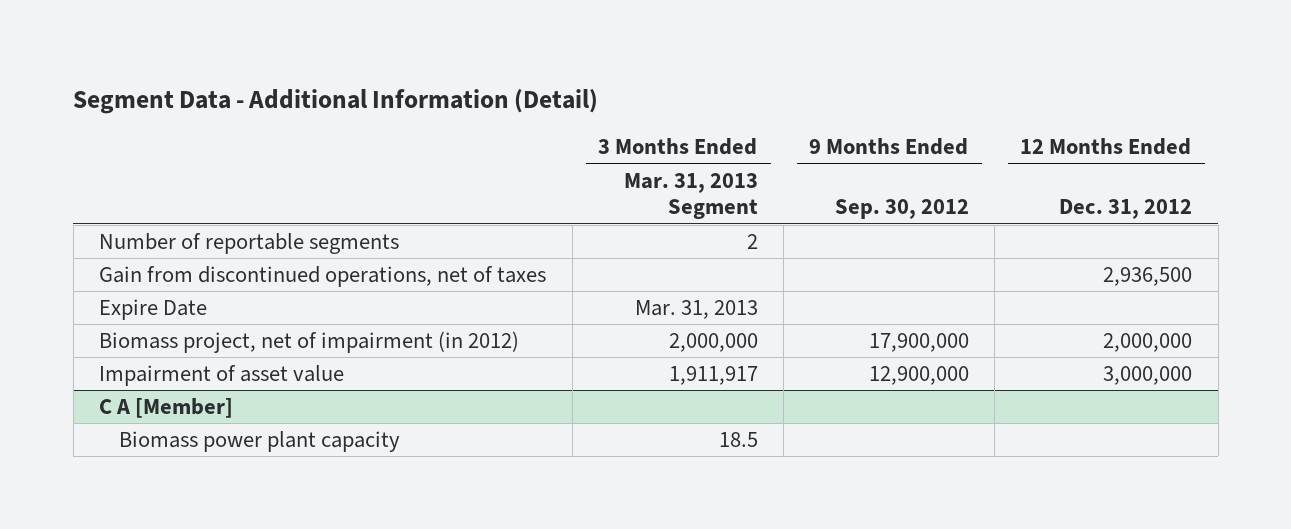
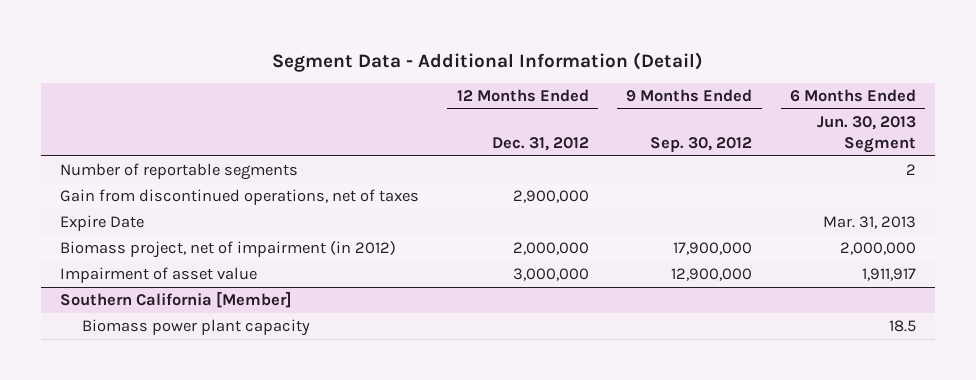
- | 3 Months Ended Mar. 31, 2013 Segment | 9 Months Ended Sep. 30, 2012 | 12 Months Ended Dec. 31, 2012
+ | 12 Months Ended Dec. 31, 2012 | 9 Months Ended Sep. 30, 2012 | 6 Months Ended Jun. 30, 2013 Segment
- Gain from discontinued operations, net of taxes | | | 2,936,500
+ Gain from discontinued operations, net of taxes | 2,900,000 | |
- C A [Member]
- Biomass power plant capacity | 18.5 | |
+ Southern California [Member]
+ Biomass power plant capacity | | | 18.5

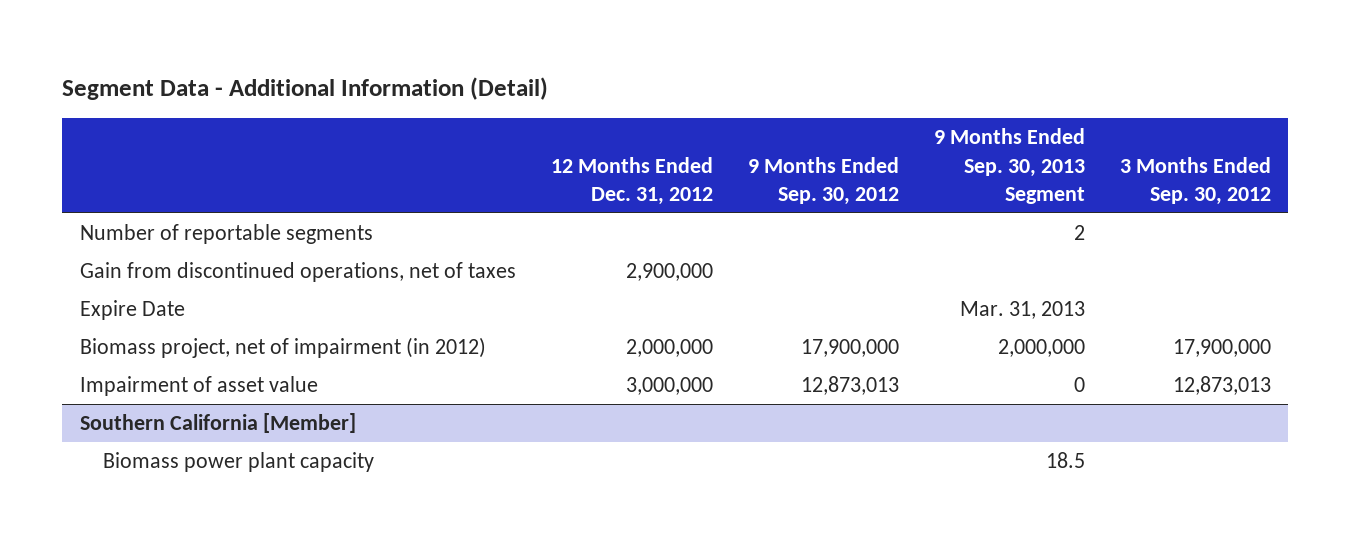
- | 12 Months Ended Dec. 31, 2012 | 9 Months Ended Sep. 30, 2012 | 6 Months Ended Jun. 30, 2013 Segment
+ | 12 Months Ended Dec. 31, 2012 | 9 Months Ended Sep. 30, 2012 | 9 Months Ended Sep. 30, 2013 Segment | 3 Months Ended Sep. 30, 2012
- Impairment of asset value | 3,000,000 | 12,900,000 | 1,911,917
+ Impairment of asset value | 3,000,000 | 12,873,013 | 0 | 12,873,013

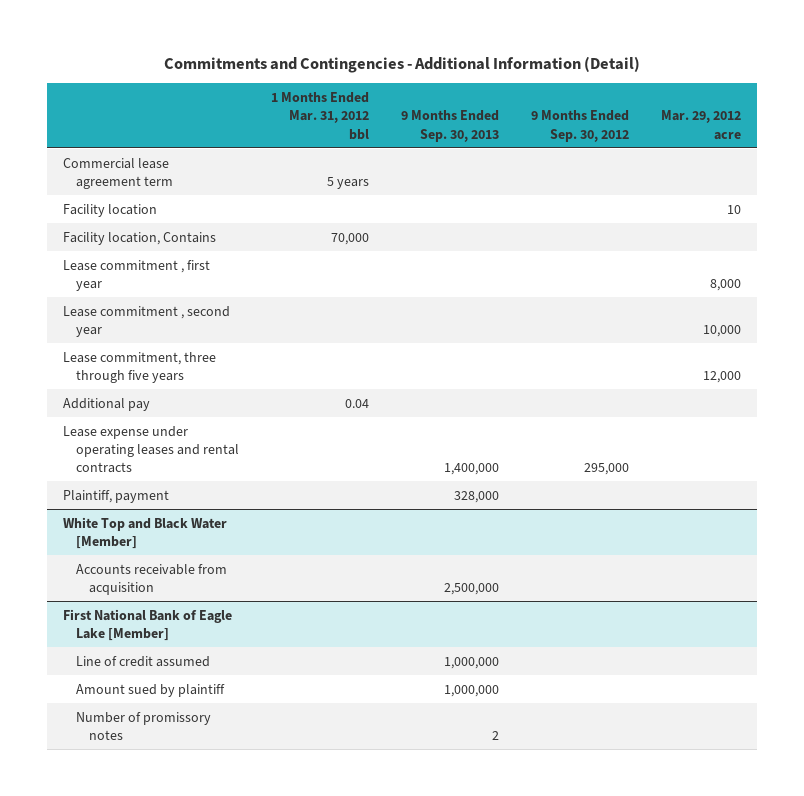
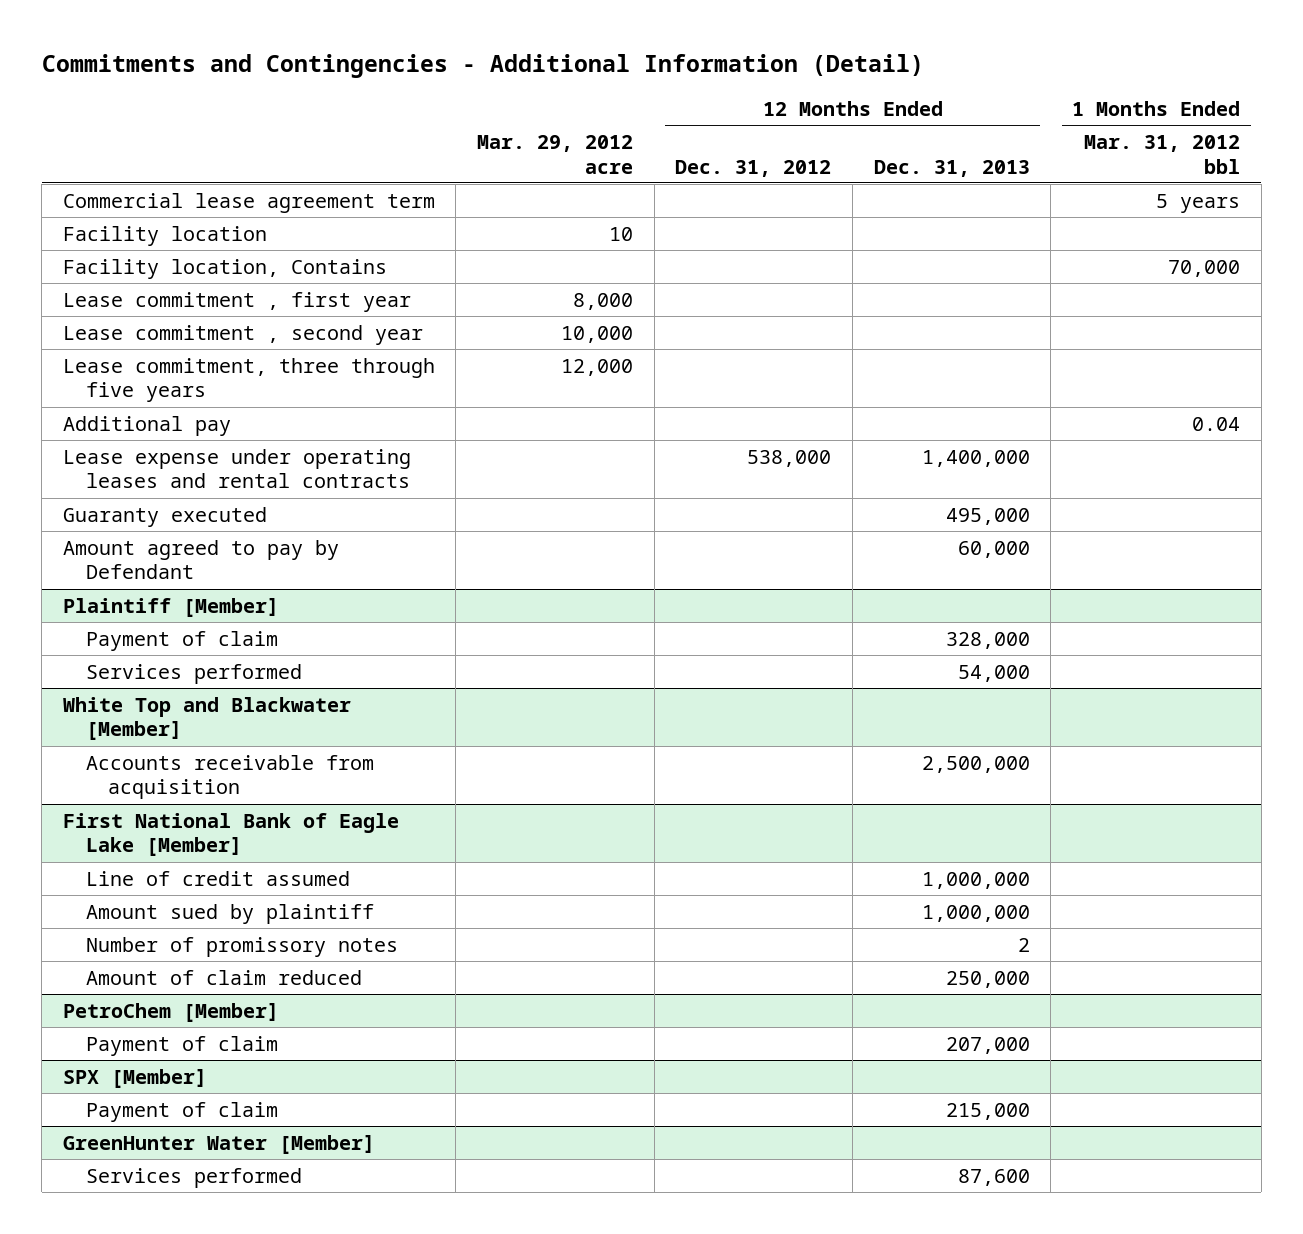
- | 1 Months Ended Mar. 31, 2012 bbl | 9 Months Ended Sep. 30, 2013 | 9 Months Ended Sep. 30, 2012 | Mar. 29, 2012 acre
+ | Mar. 29, 2012 acre | 12 Months Ended Dec. 31, 2012 | 12 Months Ended Dec. 31, 2013 | 1 Months Ended Mar. 31, 2012 bbl
- Plaintiff, payment | | 328,000 | |
- White Top and Black Water [Member]
+ Guaranty executed | | | 495,000 |
+ Amount agreed to pay by Defendant | | | 60,000 |
+ Plaintiff [Member]
+ Payment of claim | | | 328,000 |
+ Services performed | | | 54,000 |
+ White Top and Blackwater [Member]
@ First National Bank of Eagle Lake [Member]
+ Amount of claim reduced | | | 250,000 |
+ PetroChem [Member]
+ Payment of claim | | | 207,000 |
+ SPX [Member]
+ Payment of claim | | | 215,000 |
+ GreenHunter Water [Member]
+ Services performed | | | 87,600 |

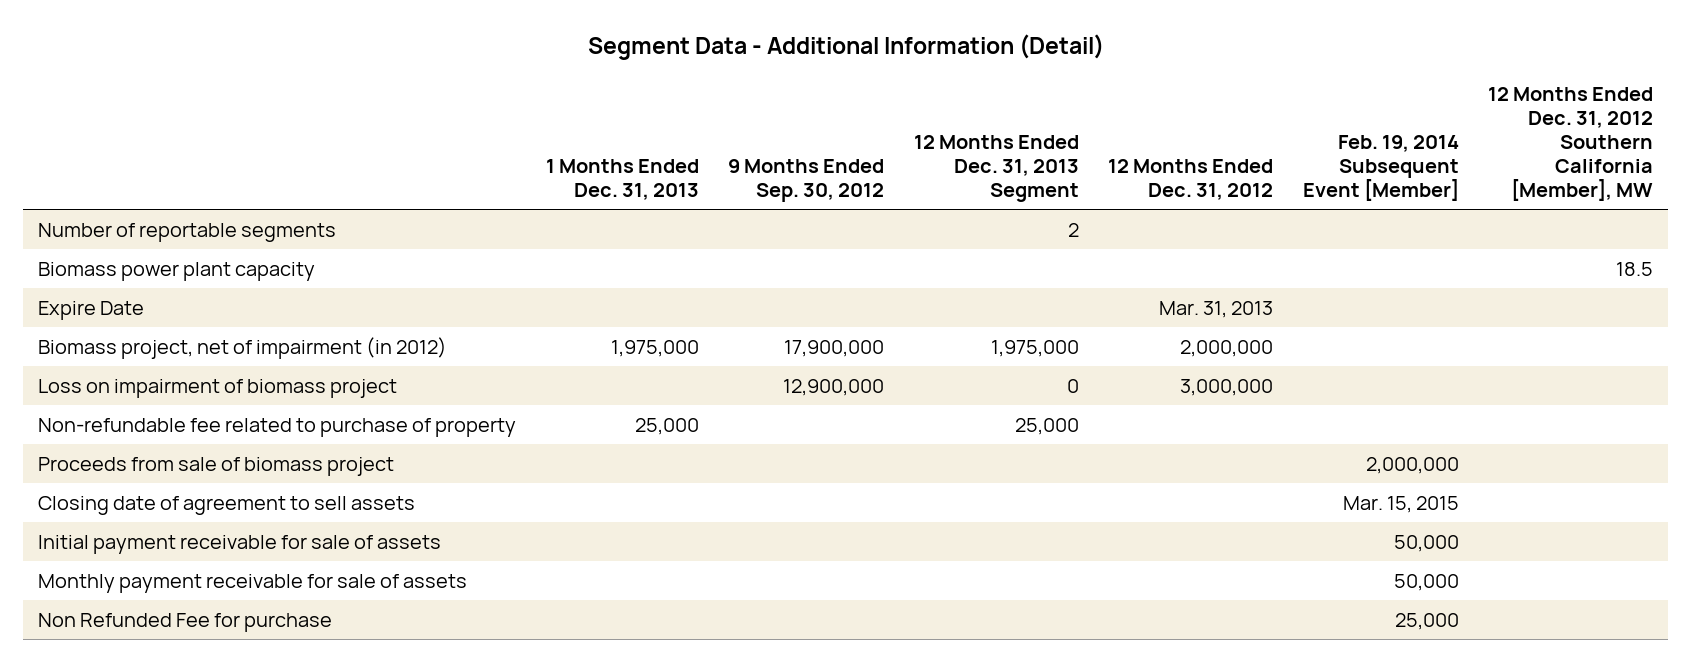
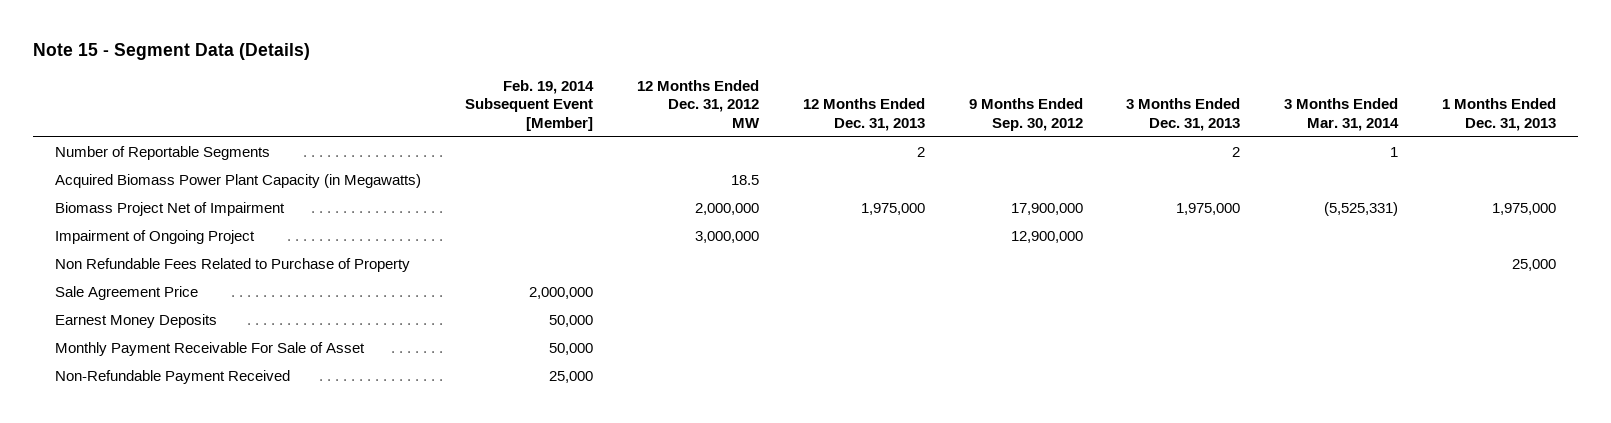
- Segment Data - Additional Information (Detail)
+ Note 15 - Segment Data (Details)
- | 1 Months Ended Dec. 31, 2013 | 9 Months Ended Sep. 30, 2012 | 12 Months Ended Dec. 31, 2013 Segment | 12 Months Ended Dec. 31, 2012 | Feb. 19, 2014 Subsequent Event [Member] | 12 Months Ended Dec. 31, 2012 Southern California [Member], MW
+ | Feb. 19, 2014 Subsequent Event [Member] | 12 Months Ended Dec. 31, 2012 MW | 12 Months Ended Dec. 31, 2013 | 9 Months Ended Sep. 30, 2012 | 3 Months Ended Dec. 31, 2013 | 3 Months Ended Mar. 31, 2014 | 1 Months Ended Dec. 31, 2013
- Number of reportable segments | | | 2 | | |
- Biomass power plant capacity | | | | | | 18.5
- Expire Date | | | | Mar. 31, 2013 | |
- Biomass project, net of impairment (in 2012) | 1,975,000 | 17,900,000 | 1,975,000 | 2,000,000 | |
- Loss on impairment of biomass project | | 12,900,000 | 0 | 3,000,000 | |
- Non-refundable fee related to purchase of property | 25,000 | | 25,000 | | |
- Proceeds from sale of biomass project | | | | | 2,000,000 |
- Closing date of agreement to sell assets | | | | | Mar. 15, 2015 |
- Initial payment receivable for sale of assets | | | | | 50,000 |
- Monthly payment receivable for sale of assets | | | | | 50,000 |
- Non Refunded Fee for purchase | | | | | 25,000 |
+ Number of Reportable Segments | | | 2 | | 2 | 1 |
+ Acquired Biomass Power Plant Capacity (in Megawatts) | | 18.5 | | | | |
+ Biomass Project Net of Impairment | | 2,000,000 | 1,975,000 | 17,900,000 | 1,975,000 | (5,525,331) | 1,975,000
+ Impairment of Ongoing Project | | 3,000,000 | | 12,900,000 | | |
+ Non Refundable Fees Related to Purchase of Property | | | | | | | 25,000
+ Sale Agreement Price | 2,000,000 | | | | | |
+ Earnest Money Deposits | 50,000 | | | | | |
+ Monthly Payment Receivable For Sale of Asset | 50,000 | | | | | |
+ Non-Refundable Payment Received | 25,000 | | | | | |

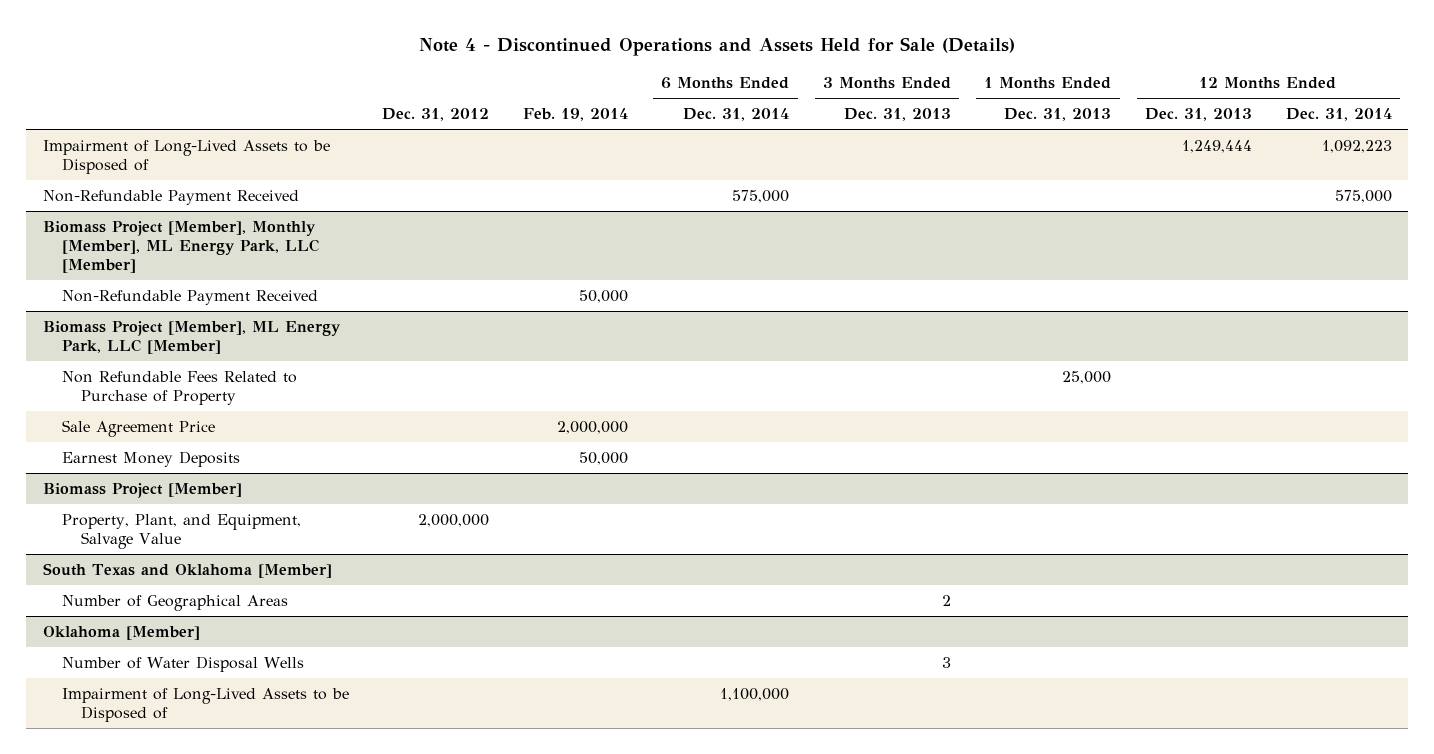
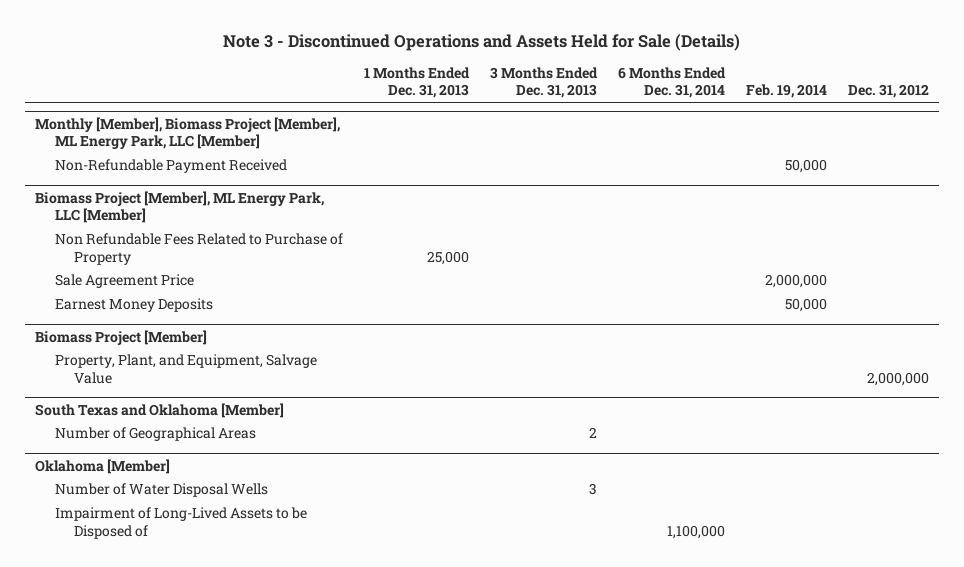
- Note 4 - Discontinued Operations and Assets Held for Sale (Details)
+ Note 3 - Discontinued Operations and Assets Held for Sale (Details)
- | Dec. 31, 2012 | Feb. 19, 2014 | 6 Months Ended Dec. 31, 2014 | 3 Months Ended Dec. 31, 2013 | 1 Months Ended Dec. 31, 2013 | 12 Months Ended Dec. 31, 2013 | 12 Months Ended Dec. 31, 2014
+ | 1 Months Ended Dec. 31, 2013 | 3 Months Ended Dec. 31, 2013 | 6 Months Ended Dec. 31, 2014 | Feb. 19, 2014 | Dec. 31, 2012
- Impairment of Long-Lived Assets to be Disposed of | | | | | | 1,249,444 | 1,092,223
- Non-Refundable Payment Received | | | 575,000 | | | | 575,000
- Biomass Project [Member], Monthly [Member], ML Energy Park, LLC [Member]
+ Monthly [Member], Biomass Project [Member], ML Energy Park, LLC [Member]

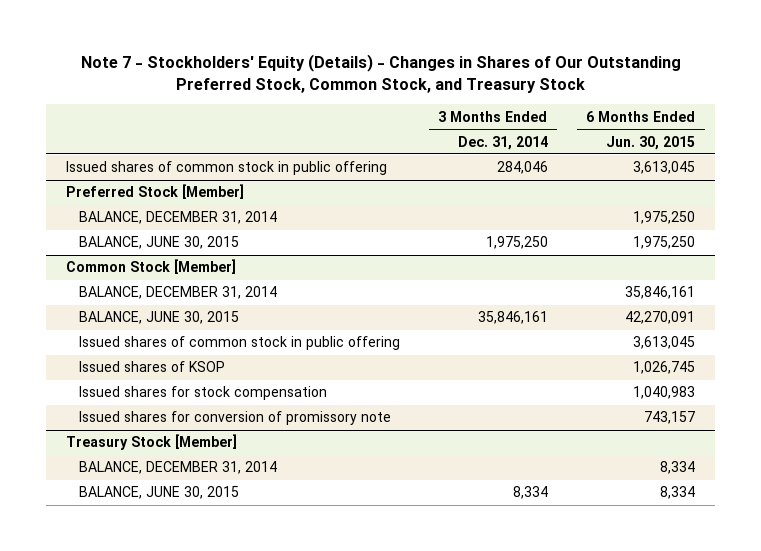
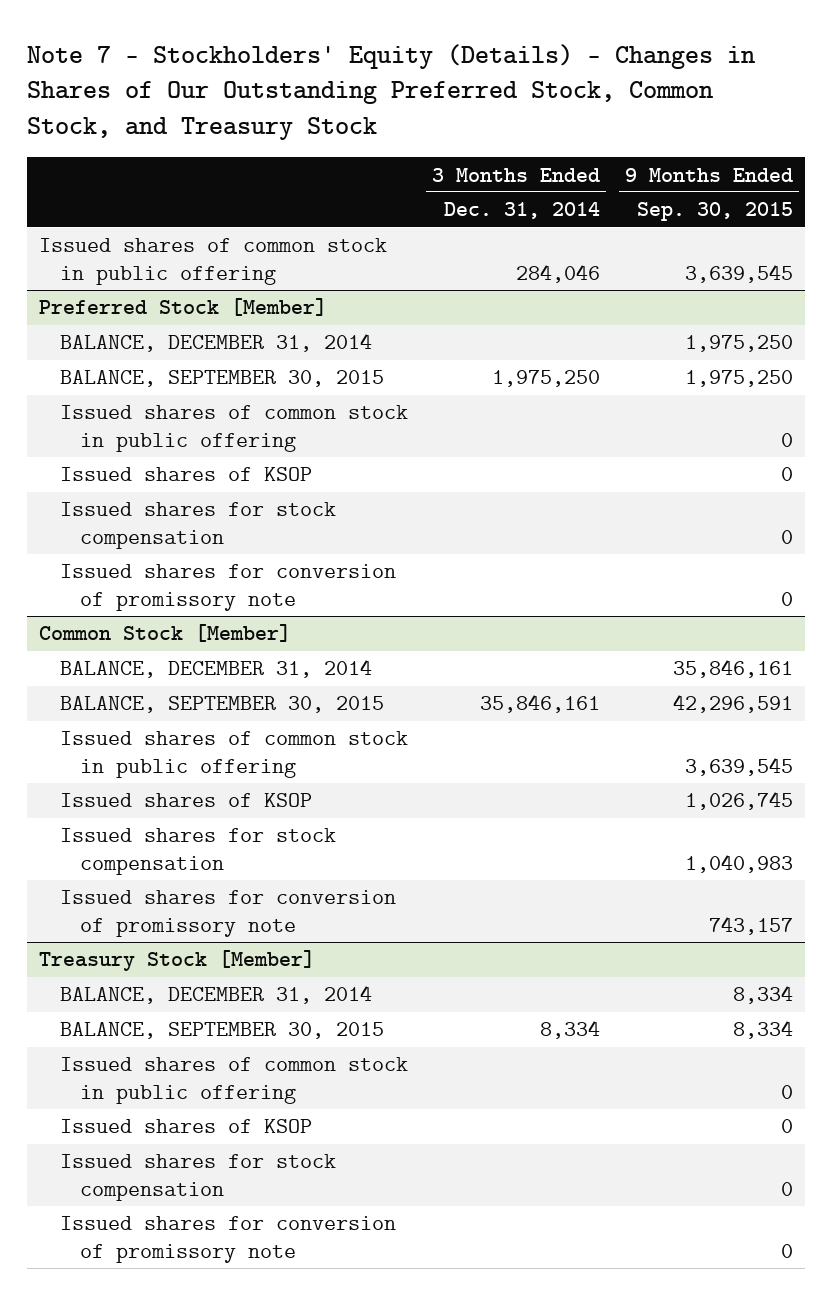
- | 3 Months Ended Dec. 31, 2014 | 6 Months Ended Jun. 30, 2015
+ | 3 Months Ended Dec. 31, 2014 | 9 Months Ended Sep. 30, 2015
@ Preferred Stock [Member]
- BALANCE, JUNE 30, 2015 | 1,975,250 | 1,975,250
+ BALANCE, SEPTEMBER 30, 2015 | 1,975,250 | 1,975,250
+ Issued shares of common stock in public offering | | 0
+ Issued shares of KSOP | | 0
+ Issued shares for stock compensation | | 0
+ Issued shares for conversion of promissory note | | 0
@ Common Stock [Member]
- BALANCE, JUNE 30, 2015 | 35,846,161 | 42,270,091
+ BALANCE, SEPTEMBER 30, 2015 | 35,846,161 | 42,296,591
@ Treasury Stock [Member]
- BALANCE, JUNE 30, 2015 | 8,334 | 8,334
+ BALANCE, SEPTEMBER 30, 2015 | 8,334 | 8,334
+ Issued shares of common stock in public offering | | 0
+ Issued shares of KSOP | | 0
+ Issued shares for stock compensation | | 0
+ Issued shares for conversion of promissory note | | 0

